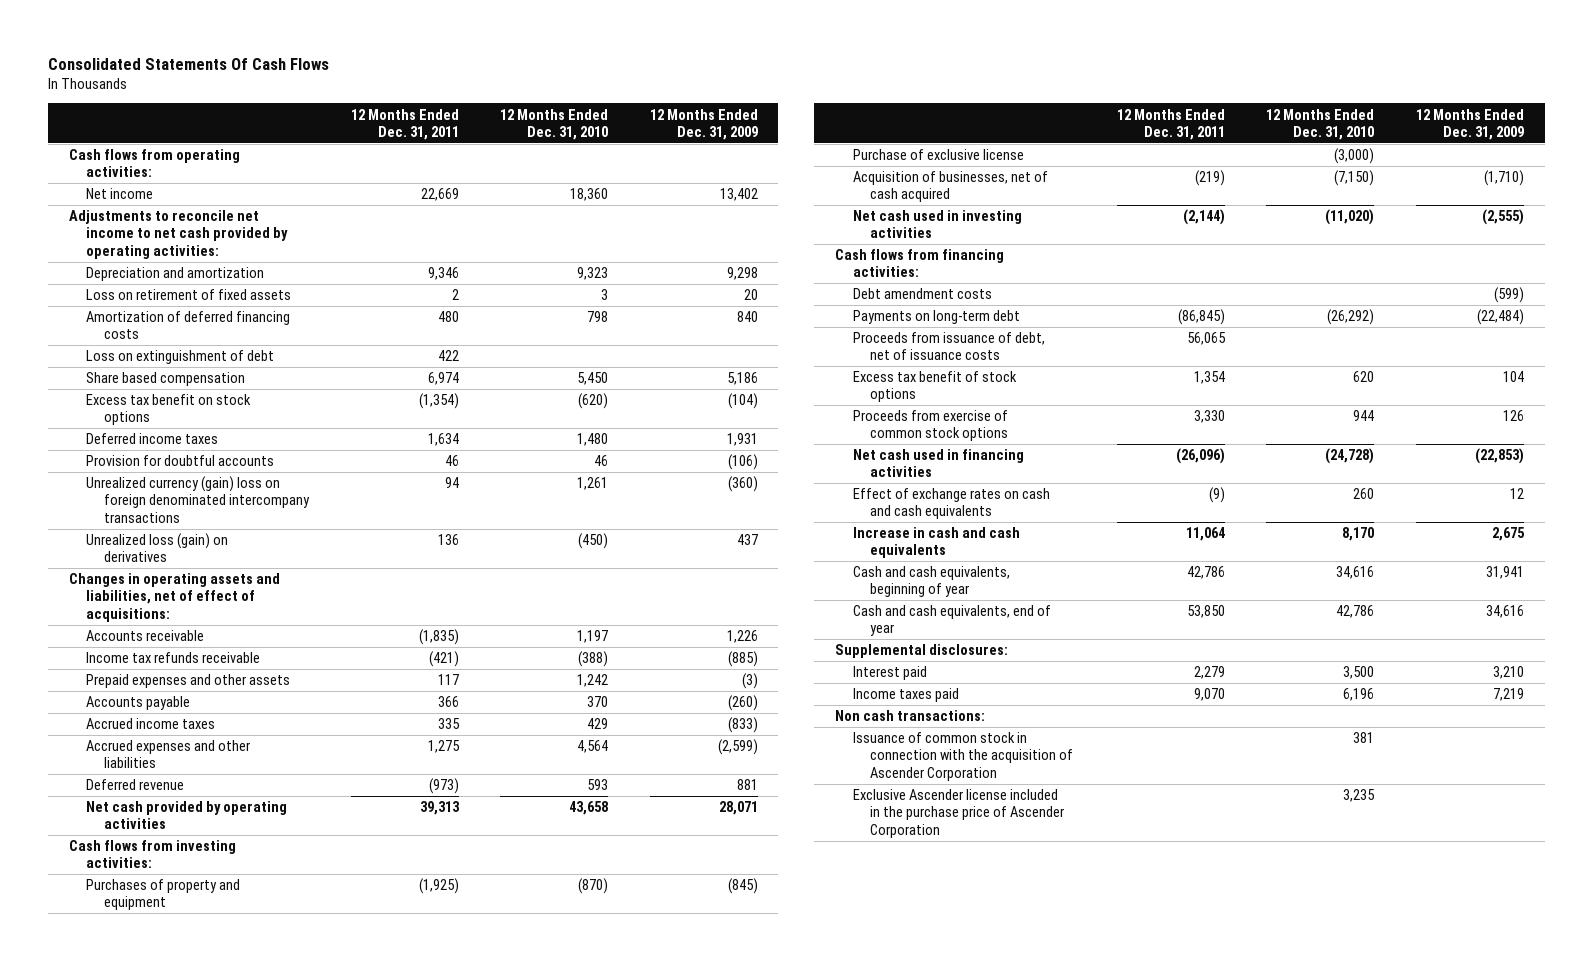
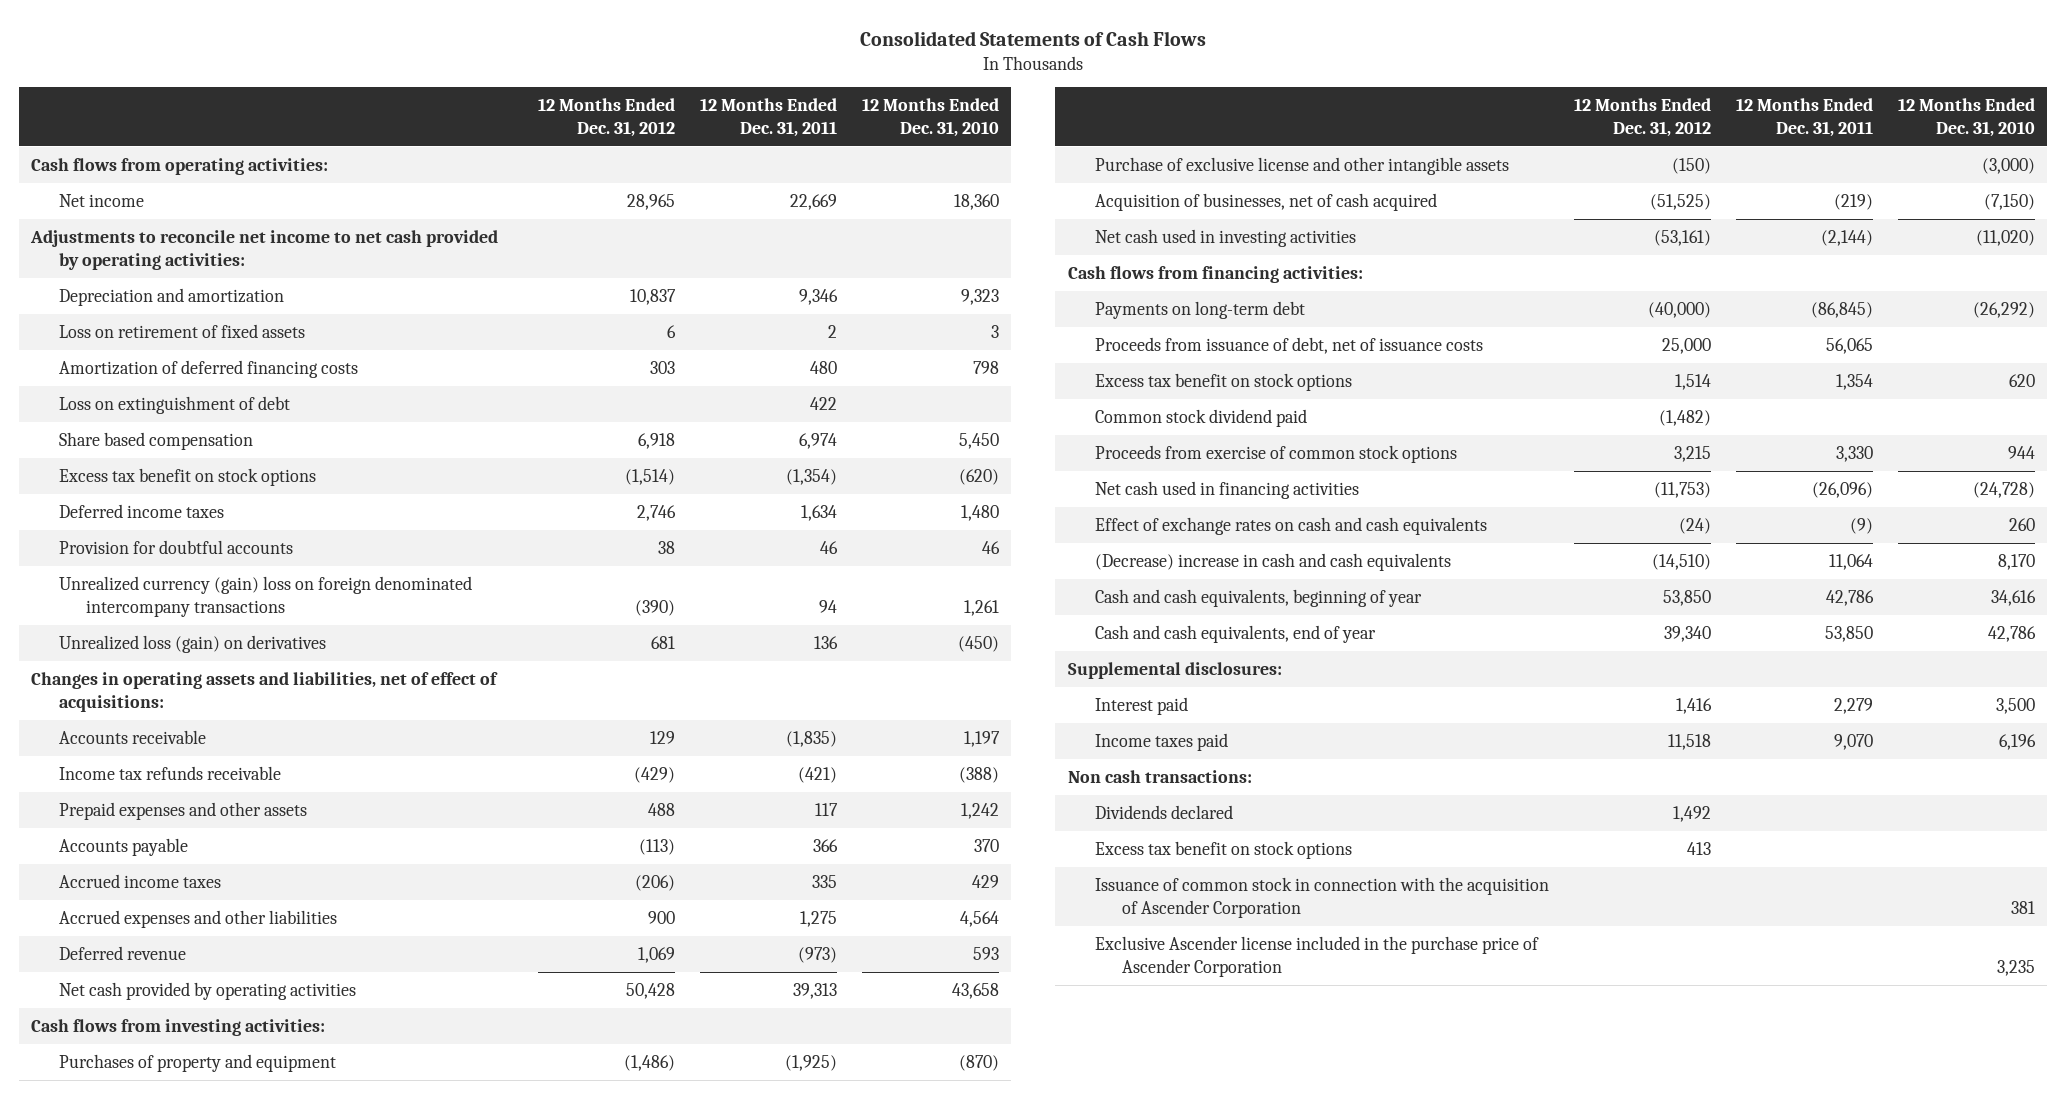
- Consolidated Statements Of Cash Flows
+ Consolidated Statements of Cash Flows
- | 12 Months Ended Dec. 31, 2011 | 12 Months Ended Dec. 31, 2010 | 12 Months Ended Dec. 31, 2009
+ | 12 Months Ended Dec. 31, 2012 | 12 Months Ended Dec. 31, 2011 | 12 Months Ended Dec. 31, 2010
- Purchase of exclusive license | | (3,000) |
+ Purchase of exclusive license and other intangible assets | (150) | | (3,000)
- Debt amendment costs | | | (599)
- Excess tax benefit of stock options | 1,354 | 620 | 104
+ Excess tax benefit on stock options | 1,514 | 1,354 | 620
+ Common stock dividend paid | (1,482) | |
- Increase in cash and cash equivalents | 11,064 | 8,170 | 2,675
+ (Decrease) increase in cash and cash equivalents | (14,510) | 11,064 | 8,170
+ Dividends declared | 1,492 | |
+ Excess tax benefit on stock options | 413 | |

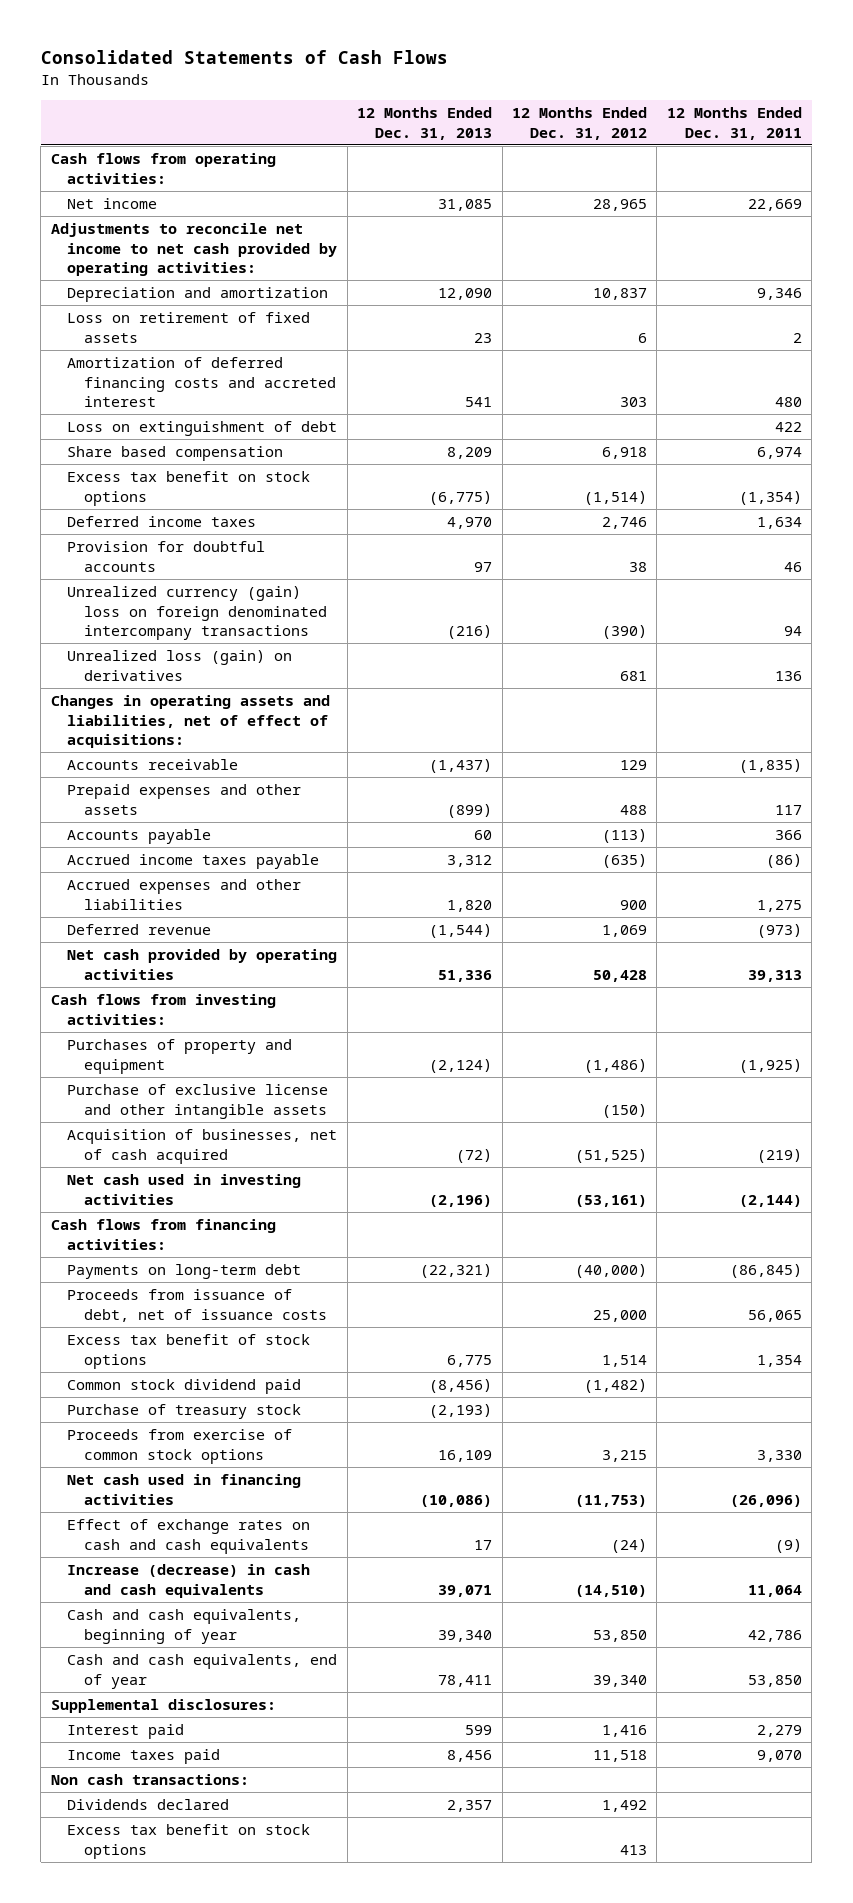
- | 12 Months Ended Dec. 31, 2012 | 12 Months Ended Dec. 31, 2011 | 12 Months Ended Dec. 31, 2010
+ | 12 Months Ended Dec. 31, 2013 | 12 Months Ended Dec. 31, 2012 | 12 Months Ended Dec. 31, 2011
- Amortization of deferred financing costs | 303 | 480 | 798
+ Amortization of deferred financing costs and accreted interest | 541 | 303 | 480
- Income tax refunds receivable | (429) | (421) | (388)
- Accrued income taxes | (206) | 335 | 429
+ Accrued income taxes payable | 3,312 | (635) | (86)
- Excess tax benefit on stock options | 1,514 | 1,354 | 620
+ Excess tax benefit of stock options | 6,775 | 1,514 | 1,354
+ Purchase of treasury stock | (2,193) | |
- (Decrease) increase in cash and cash equivalents | (14,510) | 11,064 | 8,170
+ Increase (decrease) in cash and cash equivalents | 39,071 | (14,510) | 11,064
- Issuance of common stock in connection with the acquisition of Ascender Corporation | | | 381
- Exclusive Ascender license included in the purchase price of Ascender Corporation | | | 3,235

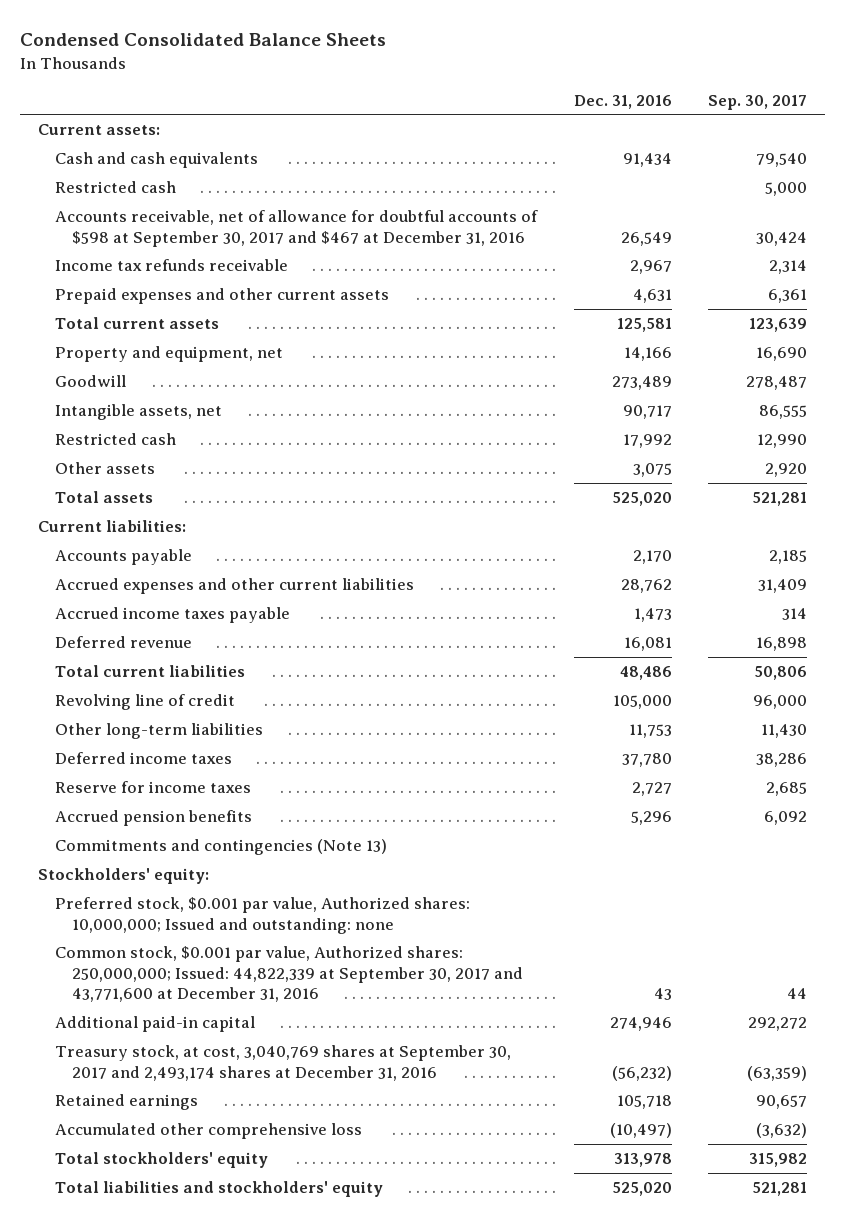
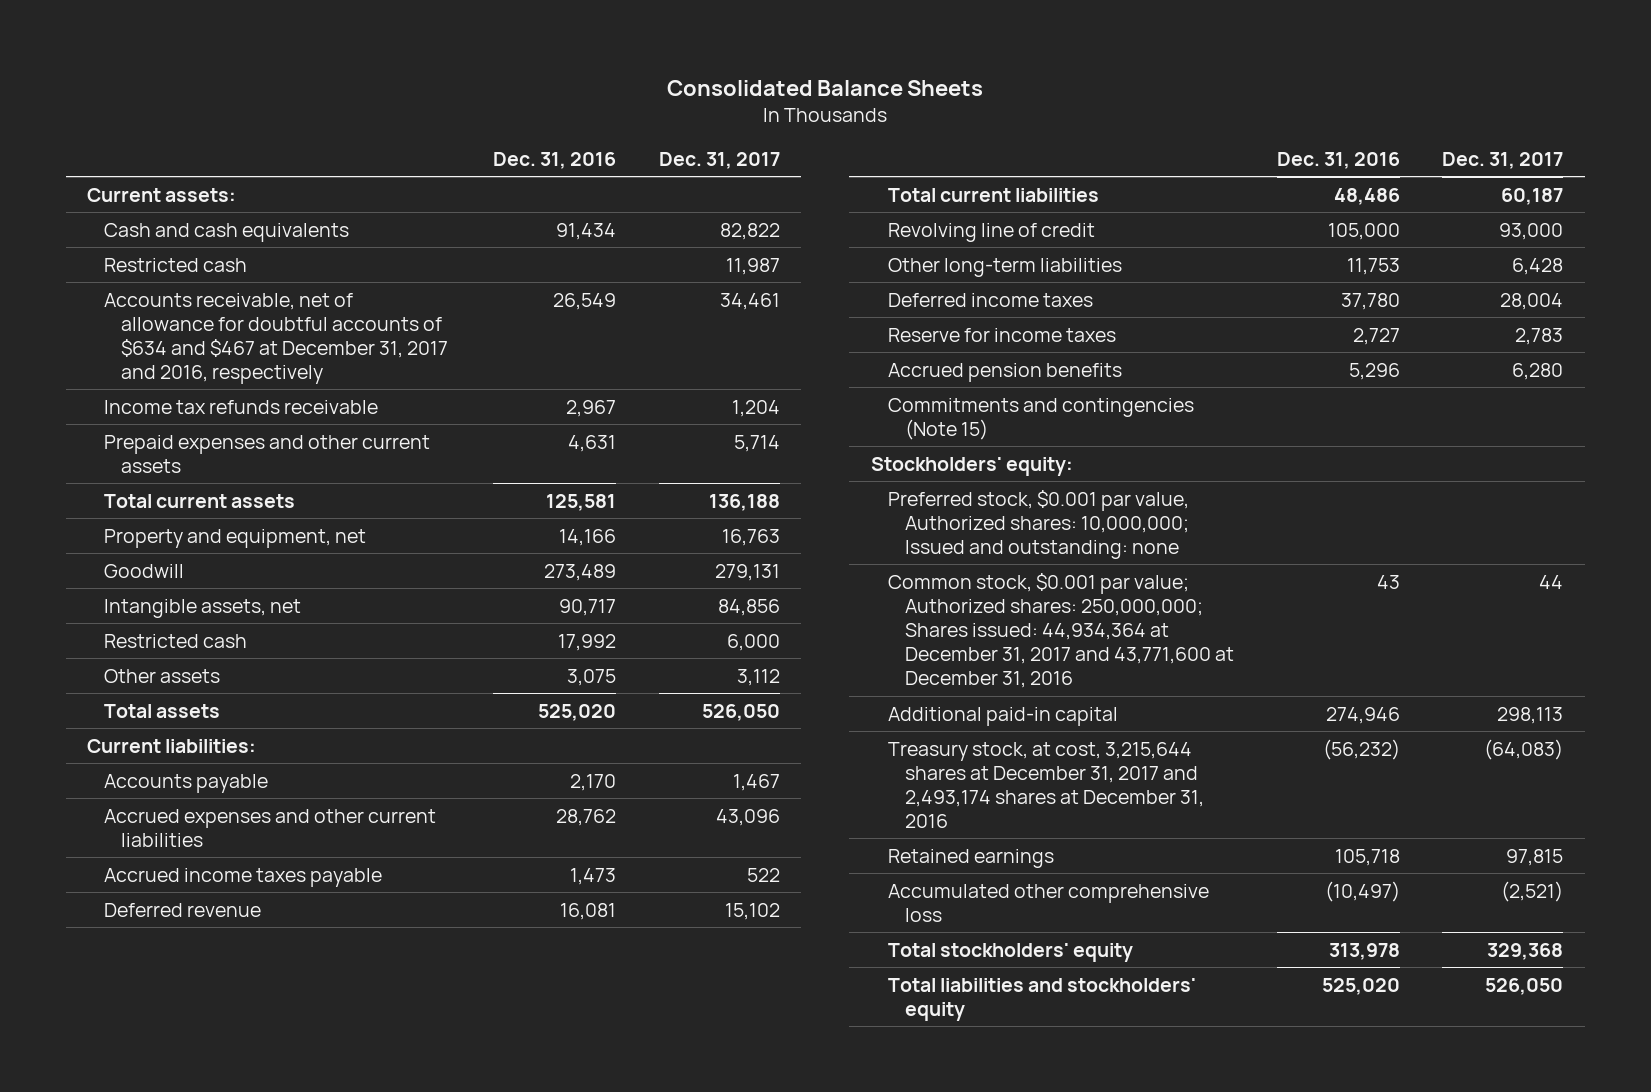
- Condensed Consolidated Balance Sheets
+ Consolidated Balance Sheets
- | Dec. 31, 2016 | Sep. 30, 2017
+ | Dec. 31, 2016 | Dec. 31, 2017
- Accounts receivable, net of allowance for doubtful accounts of $598 at September 30, 2017 and $467 at December 31, 2016 | 26,549 | 30,424
+ Accounts receivable, net of allowance for doubtful accounts of $634 and $467 at December 31, 2017 and 2016, respectively | 26,549 | 34,461
- Commitments and contingencies (Note 13)
+ Commitments and contingencies (Note 15)
- Common stock, $0.001 par value, Authorized shares: 250,000,000; Issued: 44,822,339 at September 30, 2017 and 43,771,600 at December 31, 2016 | 43 | 44
+ Common stock, $0.001 par value; Authorized shares: 250,000,000; Shares issued: 44,934,364 at December 31, 2017 and 43,771,600 at December 31, 2016 | 43 | 44
- Treasury stock, at cost, 3,040,769 shares at September 30, 2017 and 2,493,174 shares at December 31, 2016 | (56,232) | (63,359)
+ Treasury stock, at cost, 3,215,644 shares at December 31, 2017 and 2,493,174 shares at December 31, 2016 | (56,232) | (64,083)

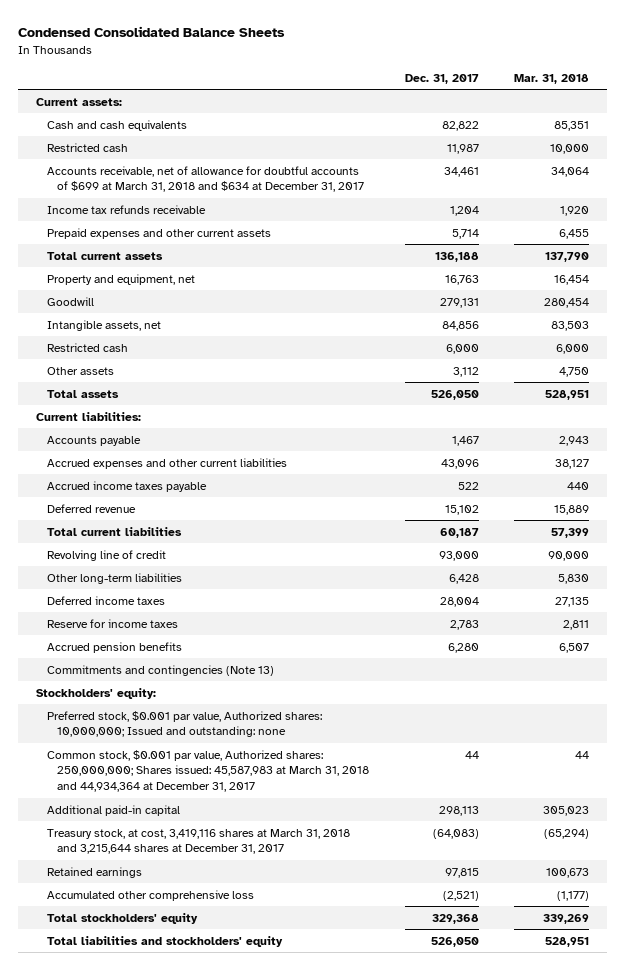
- Consolidated Balance Sheets
+ Condensed Consolidated Balance Sheets
- | Dec. 31, 2016 | Dec. 31, 2017
+ | Dec. 31, 2017 | Mar. 31, 2018
- Accounts receivable, net of allowance for doubtful accounts of $634 and $467 at December 31, 2017 and 2016, respectively | 26,549 | 34,461
+ Accounts receivable, net of allowance for doubtful accounts of $699 at March 31, 2018 and $634 at December 31, 2017 | 34,461 | 34,064
- Commitments and contingencies (Note 15)
+ Commitments and contingencies (Note 13)
- Common stock, $0.001 par value; Authorized shares: 250,000,000; Shares issued: 44,934,364 at December 31, 2017 and 43,771,600 at December 31, 2016 | 43 | 44
+ Common stock, $0.001 par value, Authorized shares: 250,000,000; Shares issued: 45,587,983 at March 31, 2018 and 44,934,364 at December 31, 2017 | 44 | 44
- Treasury stock, at cost, 3,215,644 shares at December 31, 2017 and 2,493,174 shares at December 31, 2016 | (56,232) | (64,083)
+ Treasury stock, at cost, 3,419,116 shares at March 31, 2018 and 3,215,644 shares at December 31, 2017 | (64,083) | (65,294)

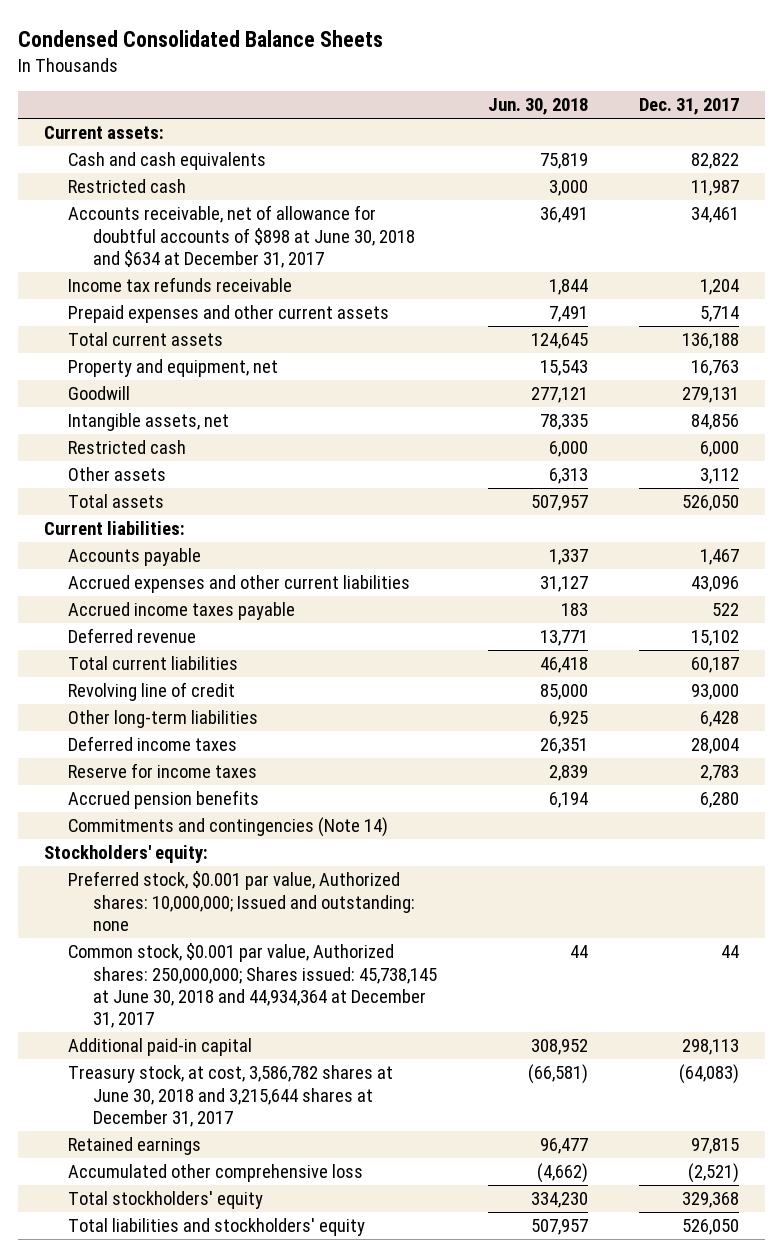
- | Dec. 31, 2017 | Mar. 31, 2018
+ | Jun. 30, 2018 | Dec. 31, 2017
- Accounts receivable, net of allowance for doubtful accounts of $699 at March 31, 2018 and $634 at December 31, 2017 | 34,461 | 34,064
+ Accounts receivable, net of allowance for doubtful accounts of $898 at June 30, 2018 and $634 at December 31, 2017 | 36,491 | 34,461
- Commitments and contingencies (Note 13)
+ Commitments and contingencies (Note 14)
- Common stock, $0.001 par value, Authorized shares: 250,000,000; Shares issued: 45,587,983 at March 31, 2018 and 44,934,364 at December 31, 2017 | 44 | 44
+ Common stock, $0.001 par value, Authorized shares: 250,000,000; Shares issued: 45,738,145 at June 30, 2018 and 44,934,364 at December 31, 2017 | 44 | 44
- Treasury stock, at cost, 3,419,116 shares at March 31, 2018 and 3,215,644 shares at December 31, 2017 | (64,083) | (65,294)
+ Treasury stock, at cost, 3,586,782 shares at June 30, 2018 and 3,215,644 shares at December 31, 2017 | (66,581) | (64,083)

